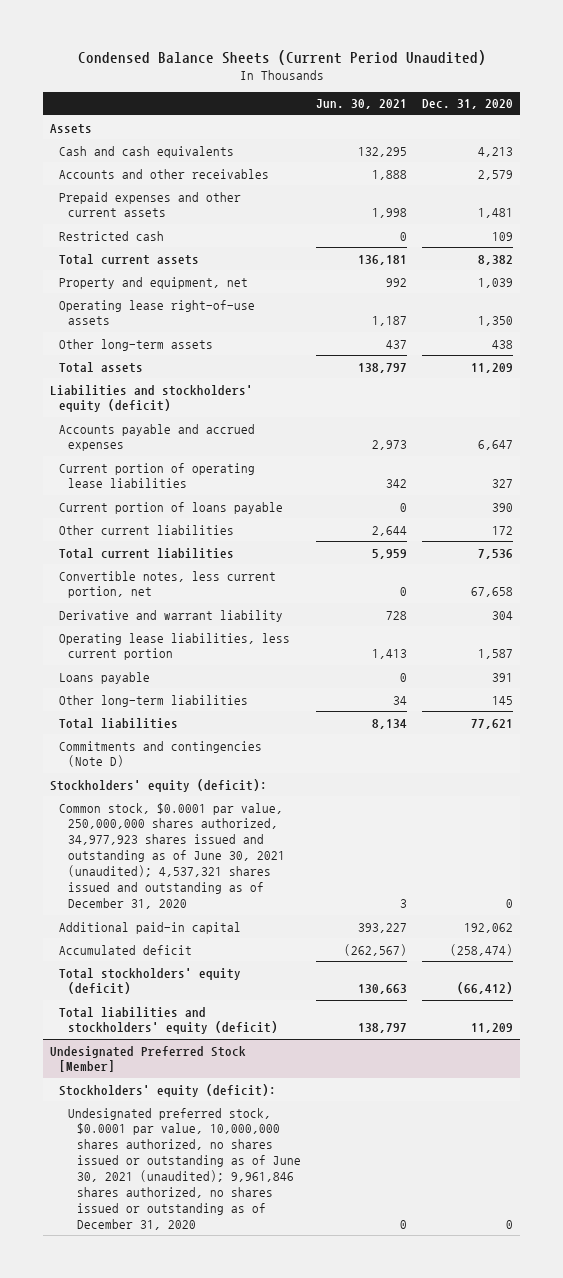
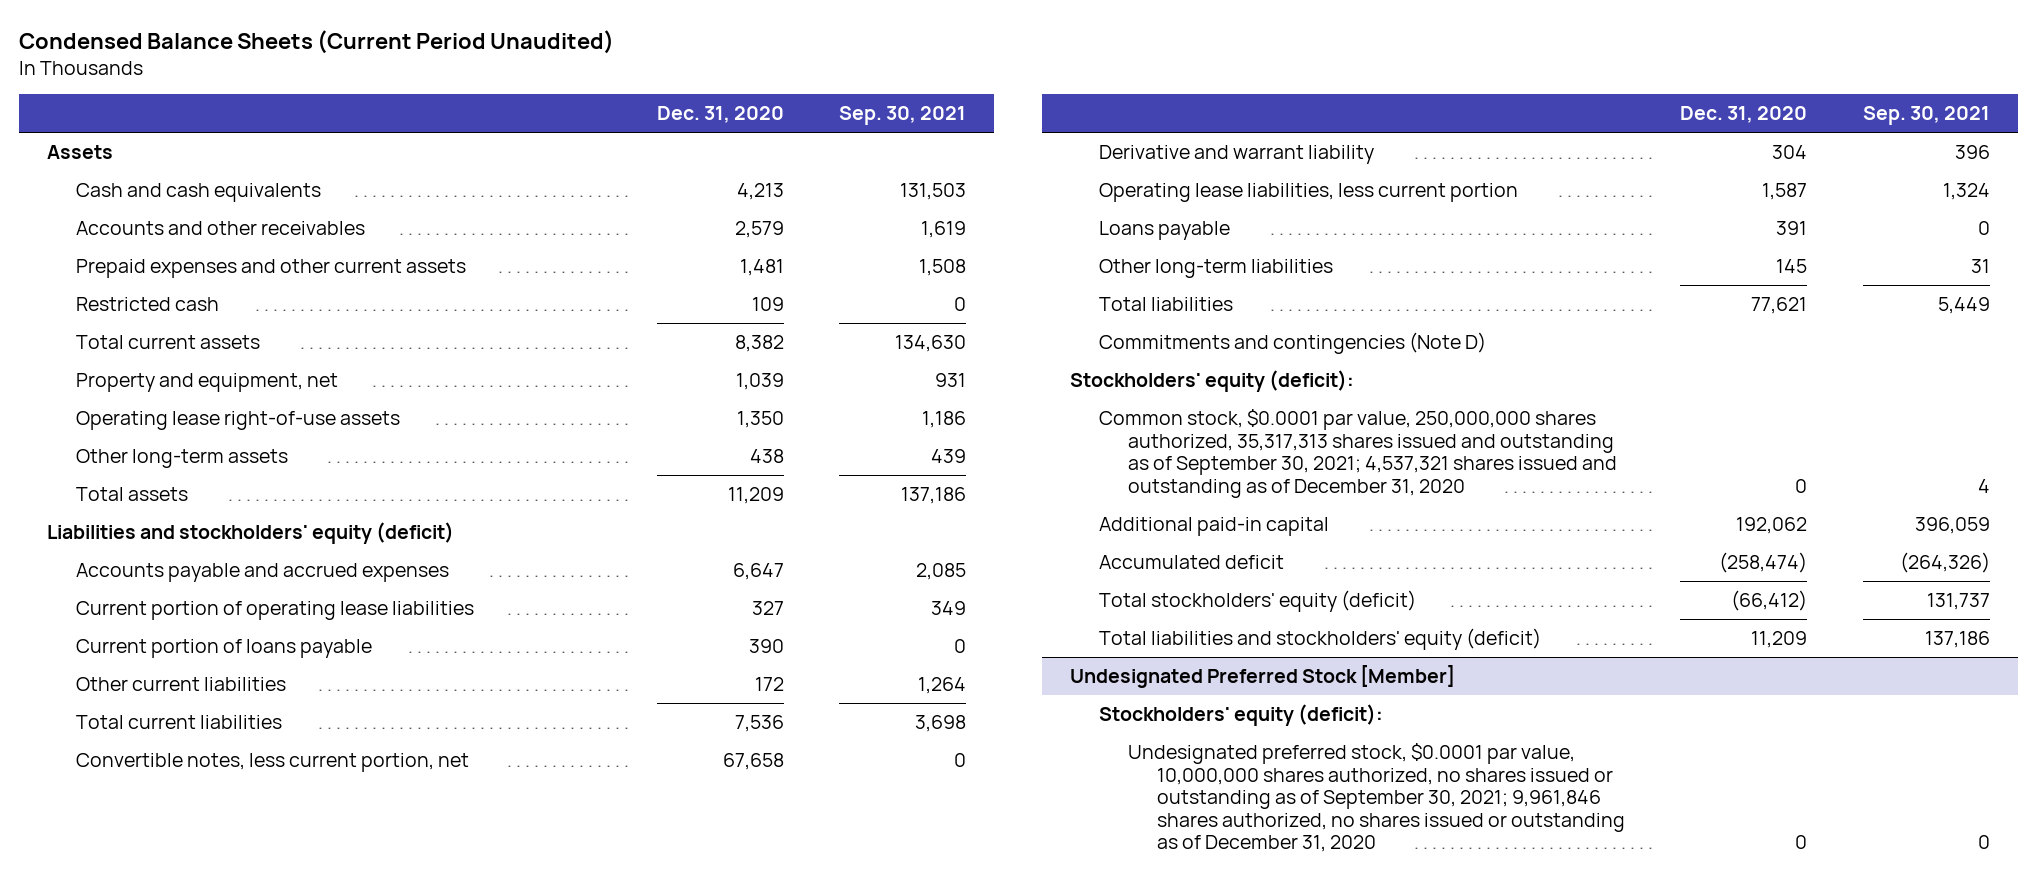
- | Jun. 30, 2021 | Dec. 31, 2020
+ | Dec. 31, 2020 | Sep. 30, 2021
- Common stock, $0.0001 par value, 250,000,000 shares authorized, 34,977,923 shares issued and outstanding as of June 30, 2021 (unaudited); 4,537,321 shares issued and outstanding as of December 31, 2020 | 3 | 0
+ Common stock, $0.0001 par value, 250,000,000 shares authorized, 35,317,313 shares issued and outstanding as of September 30, 2021; 4,537,321 shares issued and outstanding as of December 31, 2020 | 0 | 4
@ Undesignated Preferred Stock [Member]
- Undesignated preferred stock, $0.0001 par value, 10,000,000 shares authorized, no shares issued or outstanding as of June 30, 2021 (unaudited); 9,961,846 shares authorized, no shares issued or outstanding as of December 31, 2020 | 0 | 0
+ Undesignated preferred stock, $0.0001 par value, 10,000,000 shares authorized, no shares issued or outstanding as of September 30, 2021; 9,961,846 shares authorized, no shares issued or outstanding as of December 31, 2020 | 0 | 0

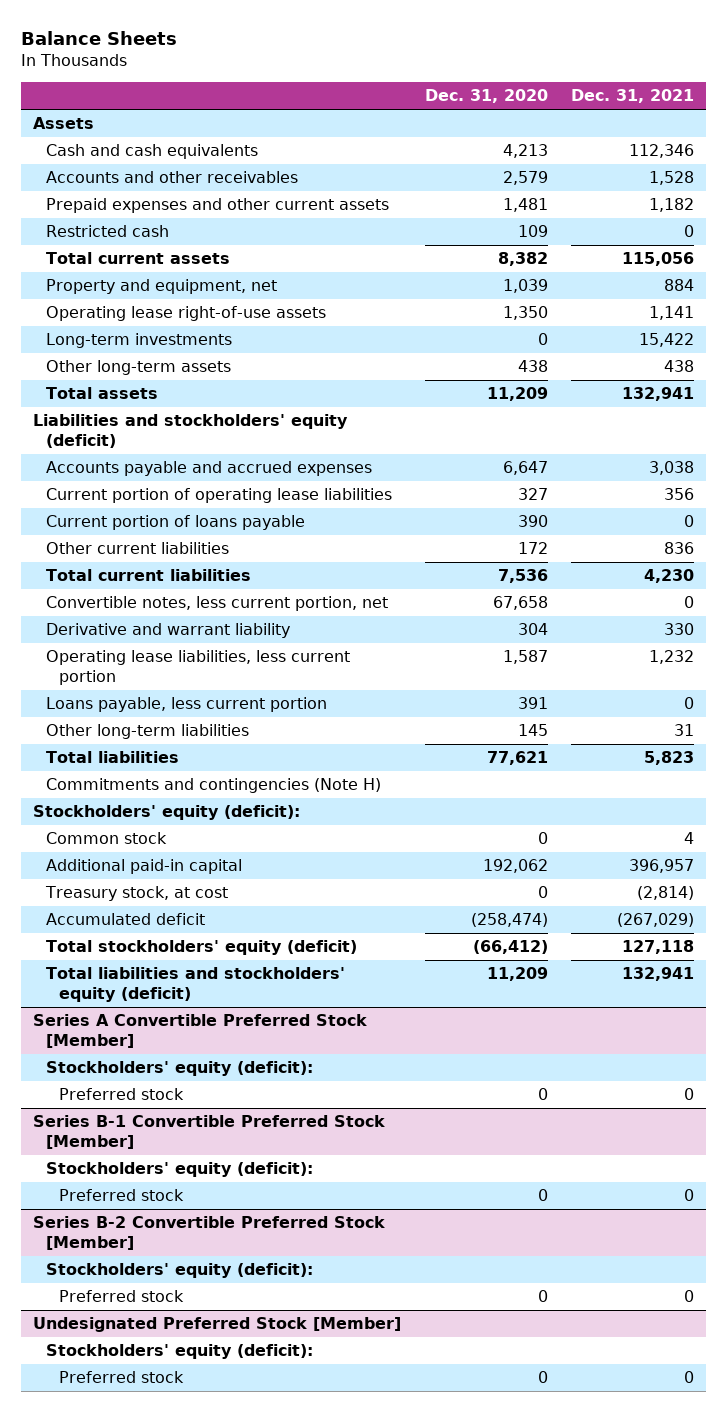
- Condensed Balance Sheets (Current Period Unaudited)
+ Balance Sheets
- | Dec. 31, 2020 | Sep. 30, 2021
+ | Dec. 31, 2020 | Dec. 31, 2021
+ Long-term investments | 0 | 15,422
- Loans payable | 391 | 0
+ Loans payable, less current portion | 391 | 0
- Commitments and contingencies (Note D)
+ Commitments and contingencies (Note H)
- Common stock, $0.0001 par value, 250,000,000 shares authorized, 35,317,313 shares issued and outstanding as of September 30, 2021; 4,537,321 shares issued and outstanding as of December 31, 2020 | 0 | 4
+ Common stock | 0 | 4
+ Treasury stock, at cost | 0 | (2,814)
+ Series A Convertible Preferred Stock [Member]
+ Stockholders' equity (deficit):
+ Preferred stock | 0 | 0
+ Series B-1 Convertible Preferred Stock [Member]
+ Stockholders' equity (deficit):
+ Preferred stock | 0 | 0
+ Series B-2 Convertible Preferred Stock [Member]
+ Stockholders' equity (deficit):
+ Preferred stock | 0 | 0
@ Undesignated Preferred Stock [Member]
- Undesignated preferred stock, $0.0001 par value, 10,000,000 shares authorized, no shares issued or outstanding as of September 30, 2021; 9,961,846 shares authorized, no shares issued or outstanding as of December 31, 2020 | 0 | 0
+ Preferred stock | 0 | 0

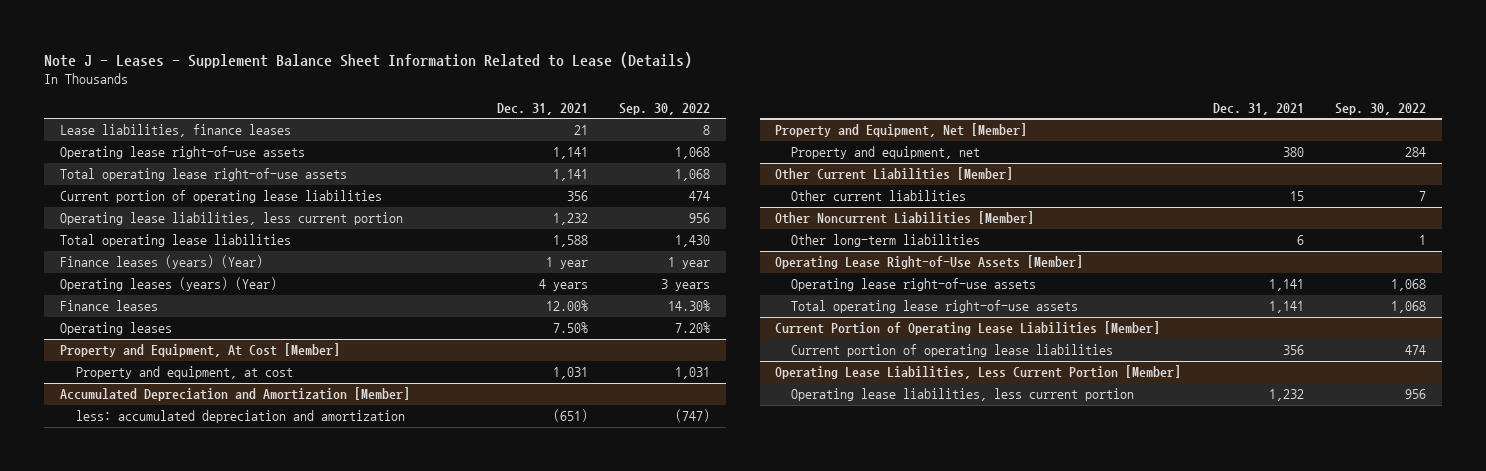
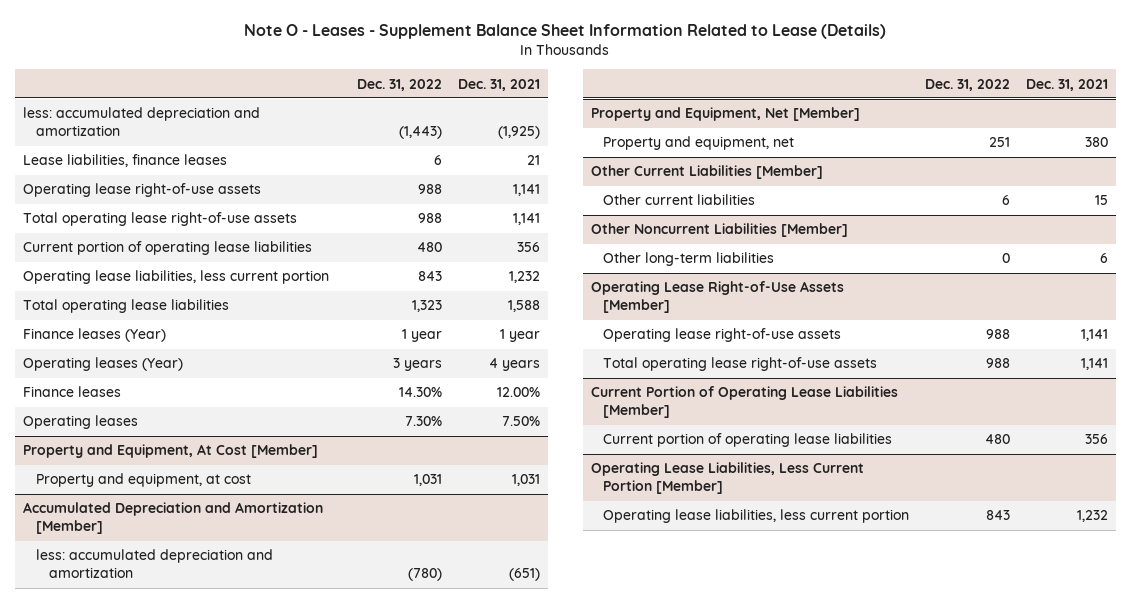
- Note J - Leases - Supplement Balance Sheet Information Related to Lease (Details)
+ Note O - Leases - Supplement Balance Sheet Information Related to Lease (Details)
- | Dec. 31, 2021 | Sep. 30, 2022
+ | Dec. 31, 2022 | Dec. 31, 2021
+ less: accumulated depreciation and amortization | (1,443) | (1,925)
- Finance leases (years) (Year) | 1 year | 1 year
- Operating leases (years) (Year) | 4 years | 3 years
+ Finance leases (Year) | 1 year | 1 year
+ Operating leases (Year) | 3 years | 4 years

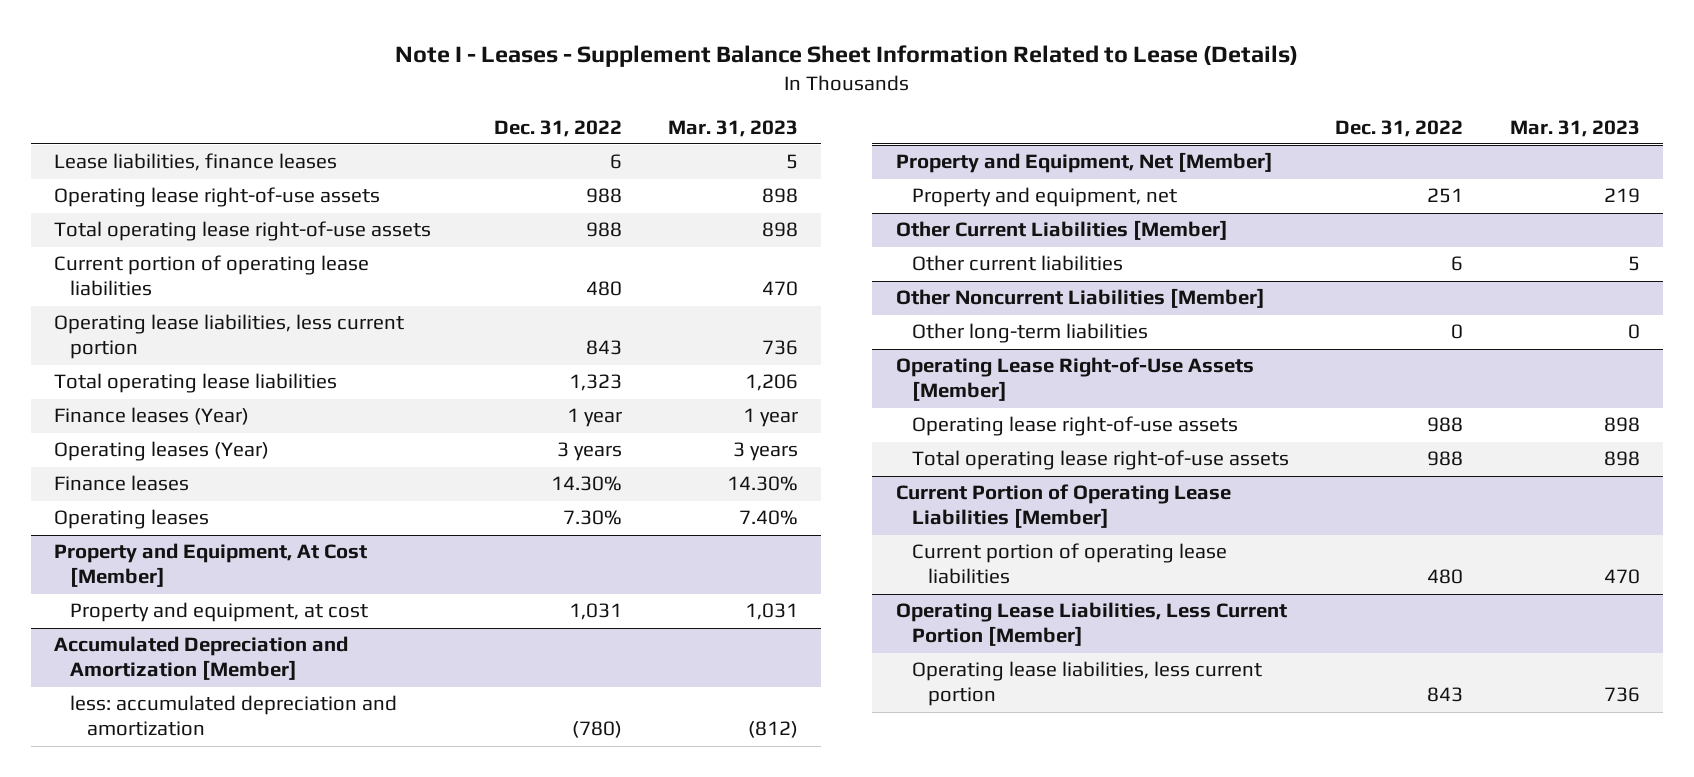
- Note O - Leases - Supplement Balance Sheet Information Related to Lease (Details)
+ Note I - Leases - Supplement Balance Sheet Information Related to Lease (Details)
- | Dec. 31, 2022 | Dec. 31, 2021
+ | Dec. 31, 2022 | Mar. 31, 2023
- less: accumulated depreciation and amortization | (1,443) | (1,925)

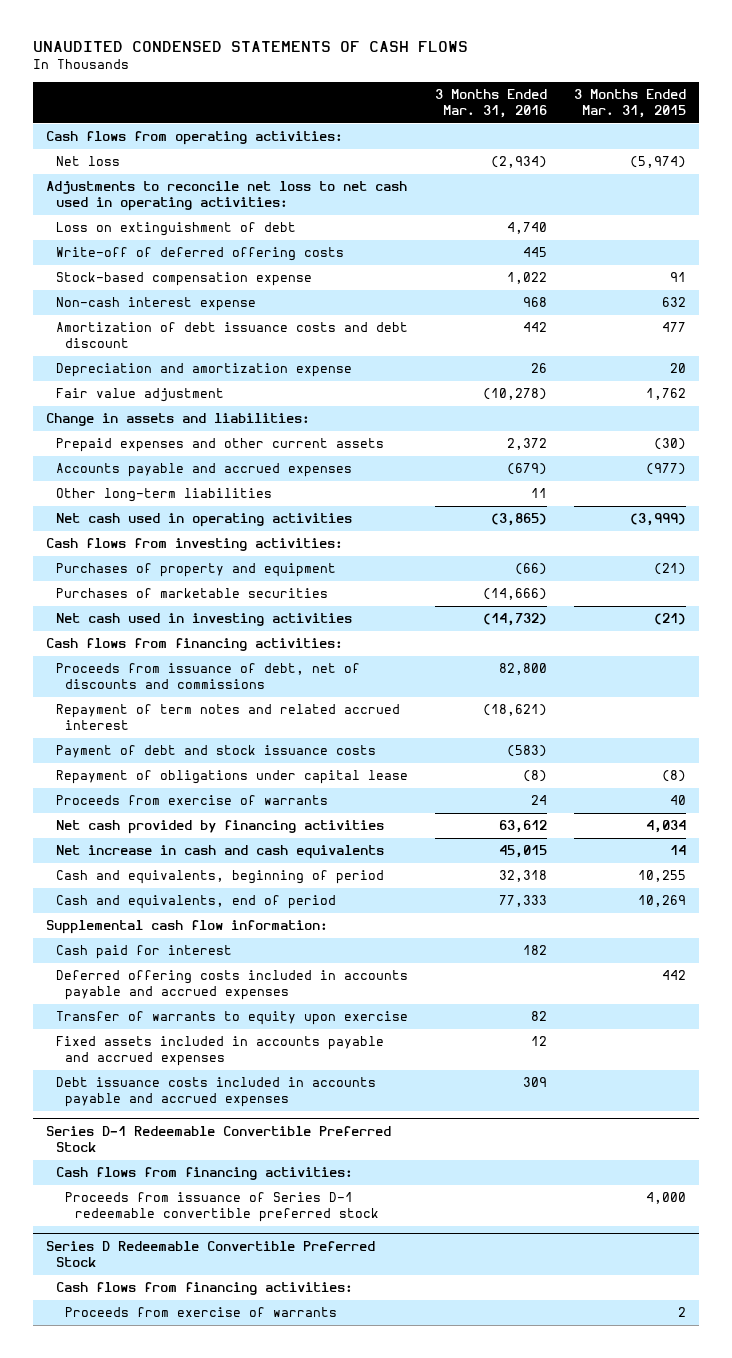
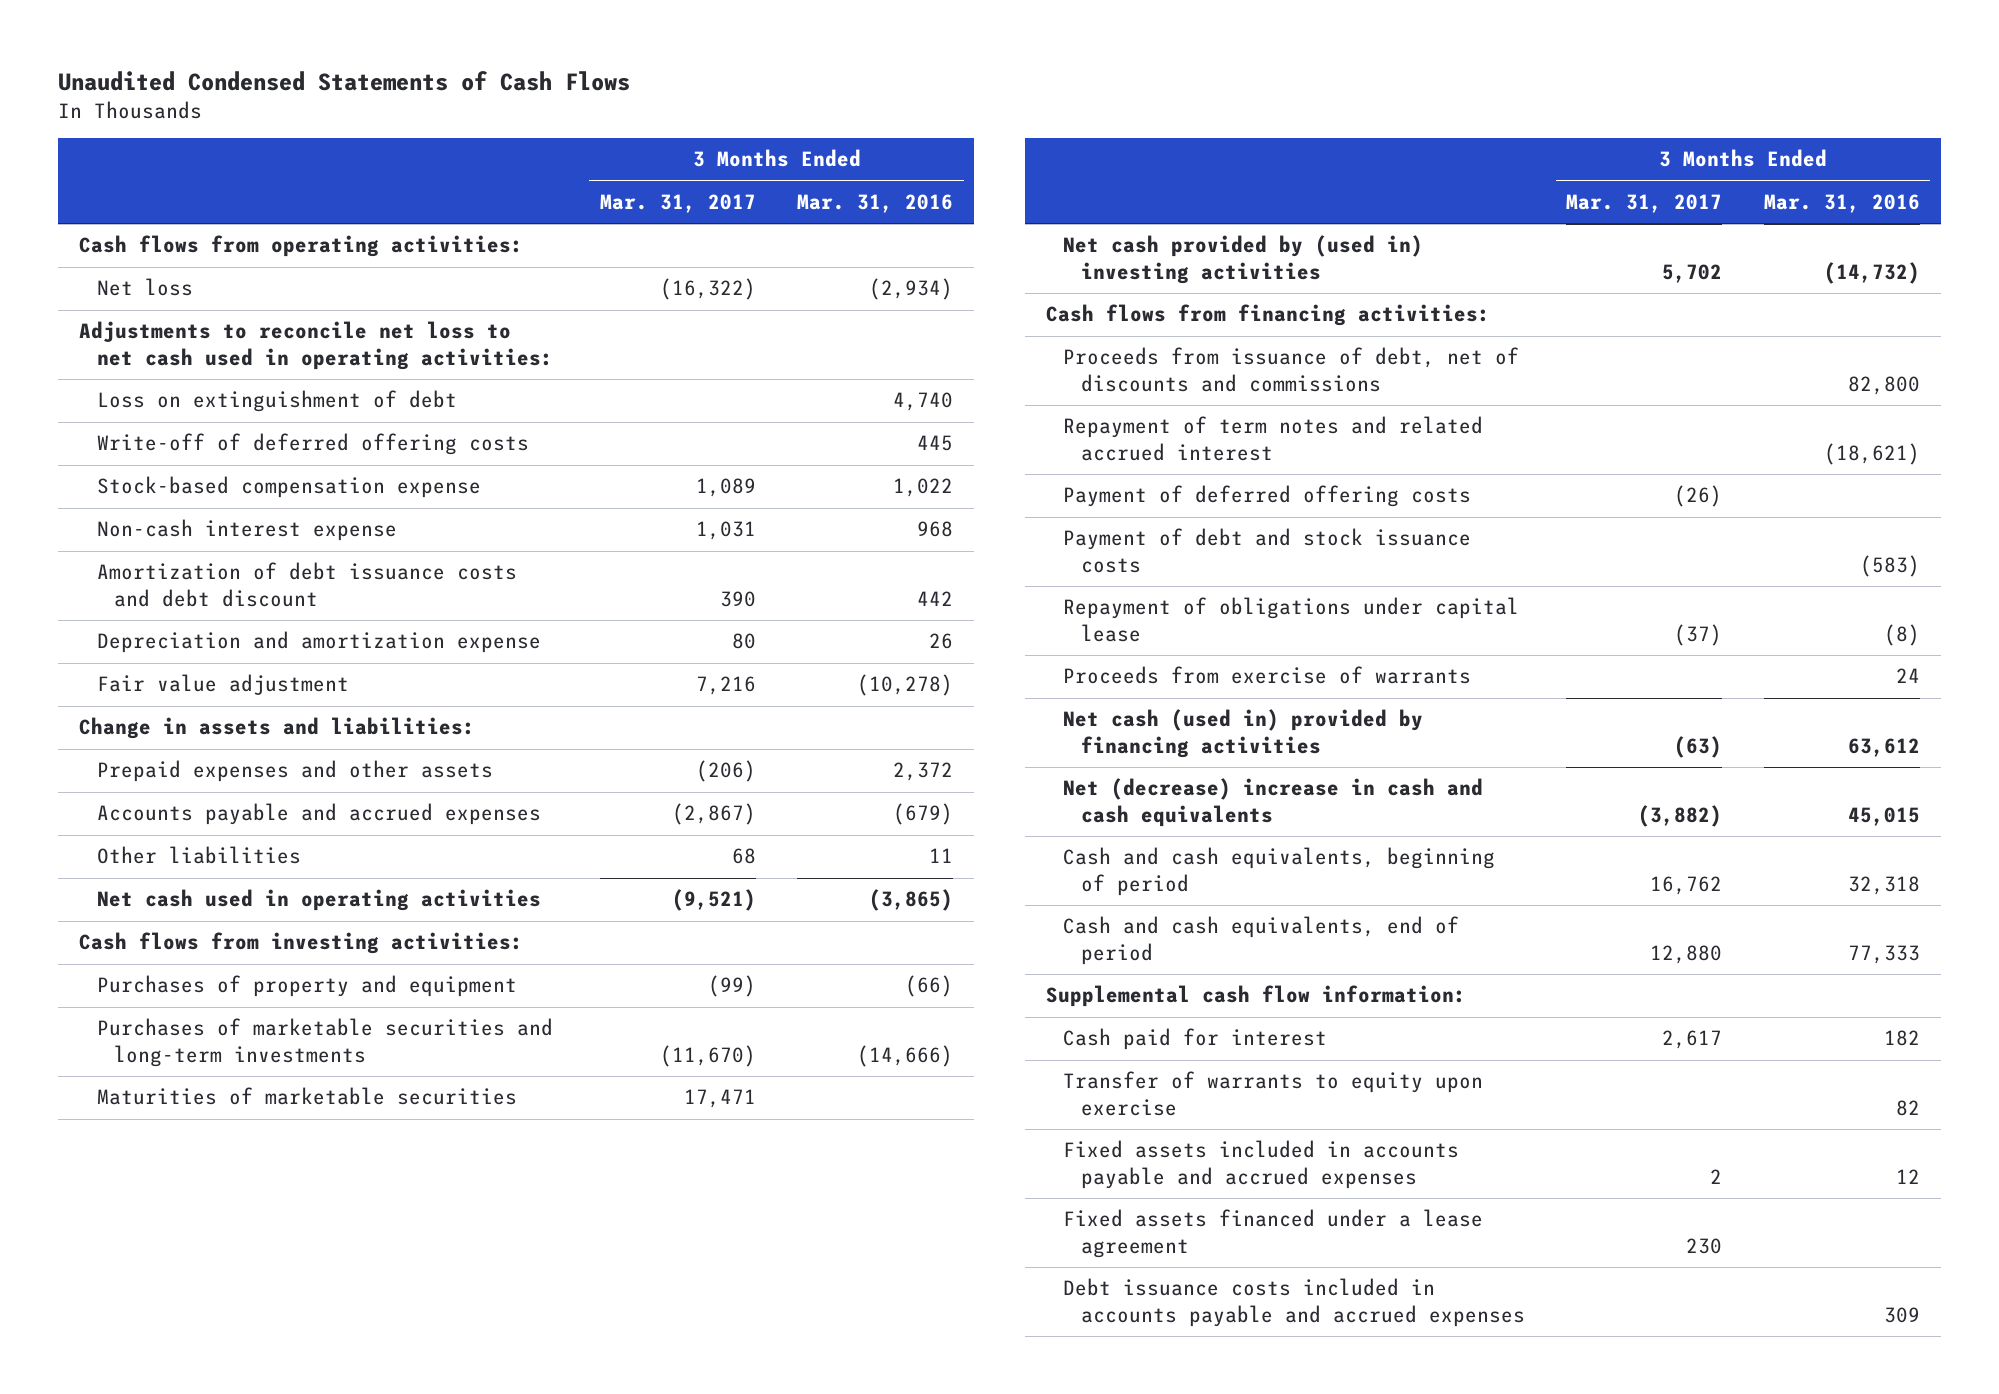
- UNAUDITED CONDENSED STATEMENTS OF CASH FLOWS
+ Unaudited Condensed Statements of Cash Flows
- | 3 Months Ended Mar. 31, 2016 | 3 Months Ended Mar. 31, 2015
+ | 3 Months Ended Mar. 31, 2017 | 3 Months Ended Mar. 31, 2016
- Prepaid expenses and other current assets | 2,372 | (30)
+ Prepaid expenses and other assets | (206) | 2,372
- Other long-term liabilities | 11 |
+ Other liabilities | 68 | 11
- Purchases of marketable securities | (14,666) |
- Net cash used in investing activities | (14,732) | (21)
+ Purchases of marketable securities and long-term investments | (11,670) | (14,666)
+ Maturities of marketable securities | 17,471 |
+ Net cash provided by (used in) investing activities | 5,702 | (14,732)
+ Payment of deferred offering costs | (26) |
- Net cash provided by financing activities | 63,612 | 4,034
- Net increase in cash and cash equivalents | 45,015 | 14
- Cash and equivalents, beginning of period | 32,318 | 10,255
- Cash and equivalents, end of period | 77,333 | 10,269
+ Net cash (used in) provided by financing activities | (63) | 63,612
+ Net (decrease) increase in cash and cash equivalents | (3,882) | 45,015
+ Cash and cash equivalents, beginning of period | 16,762 | 32,318
+ Cash and cash equivalents, end of period | 12,880 | 77,333
- Deferred offering costs included in accounts payable and accrued expenses | | 442
+ Fixed assets financed under a lease agreement | 230 |
- Series D-1 Redeemable Convertible Preferred Stock
- Cash flows from financing activities:
- Proceeds from issuance of Series D-1 redeemable convertible preferred stock | | 4,000
- Series D Redeemable Convertible Preferred Stock
- Cash flows from financing activities:
- Proceeds from exercise of warrants | | 2

